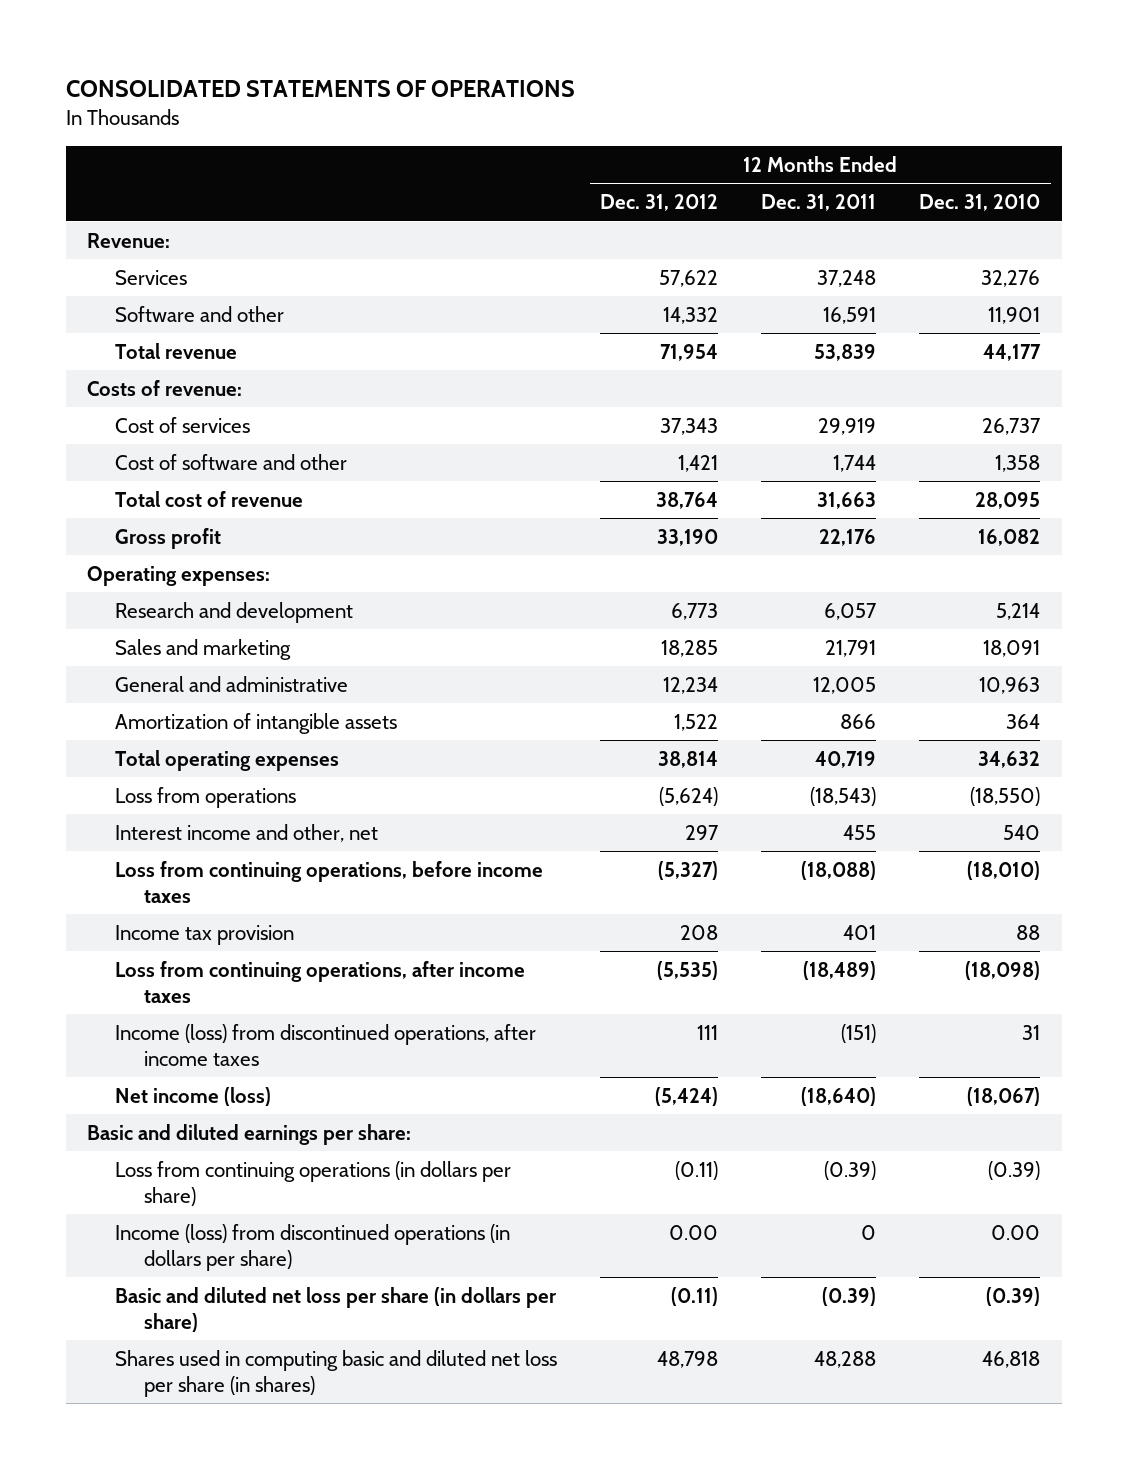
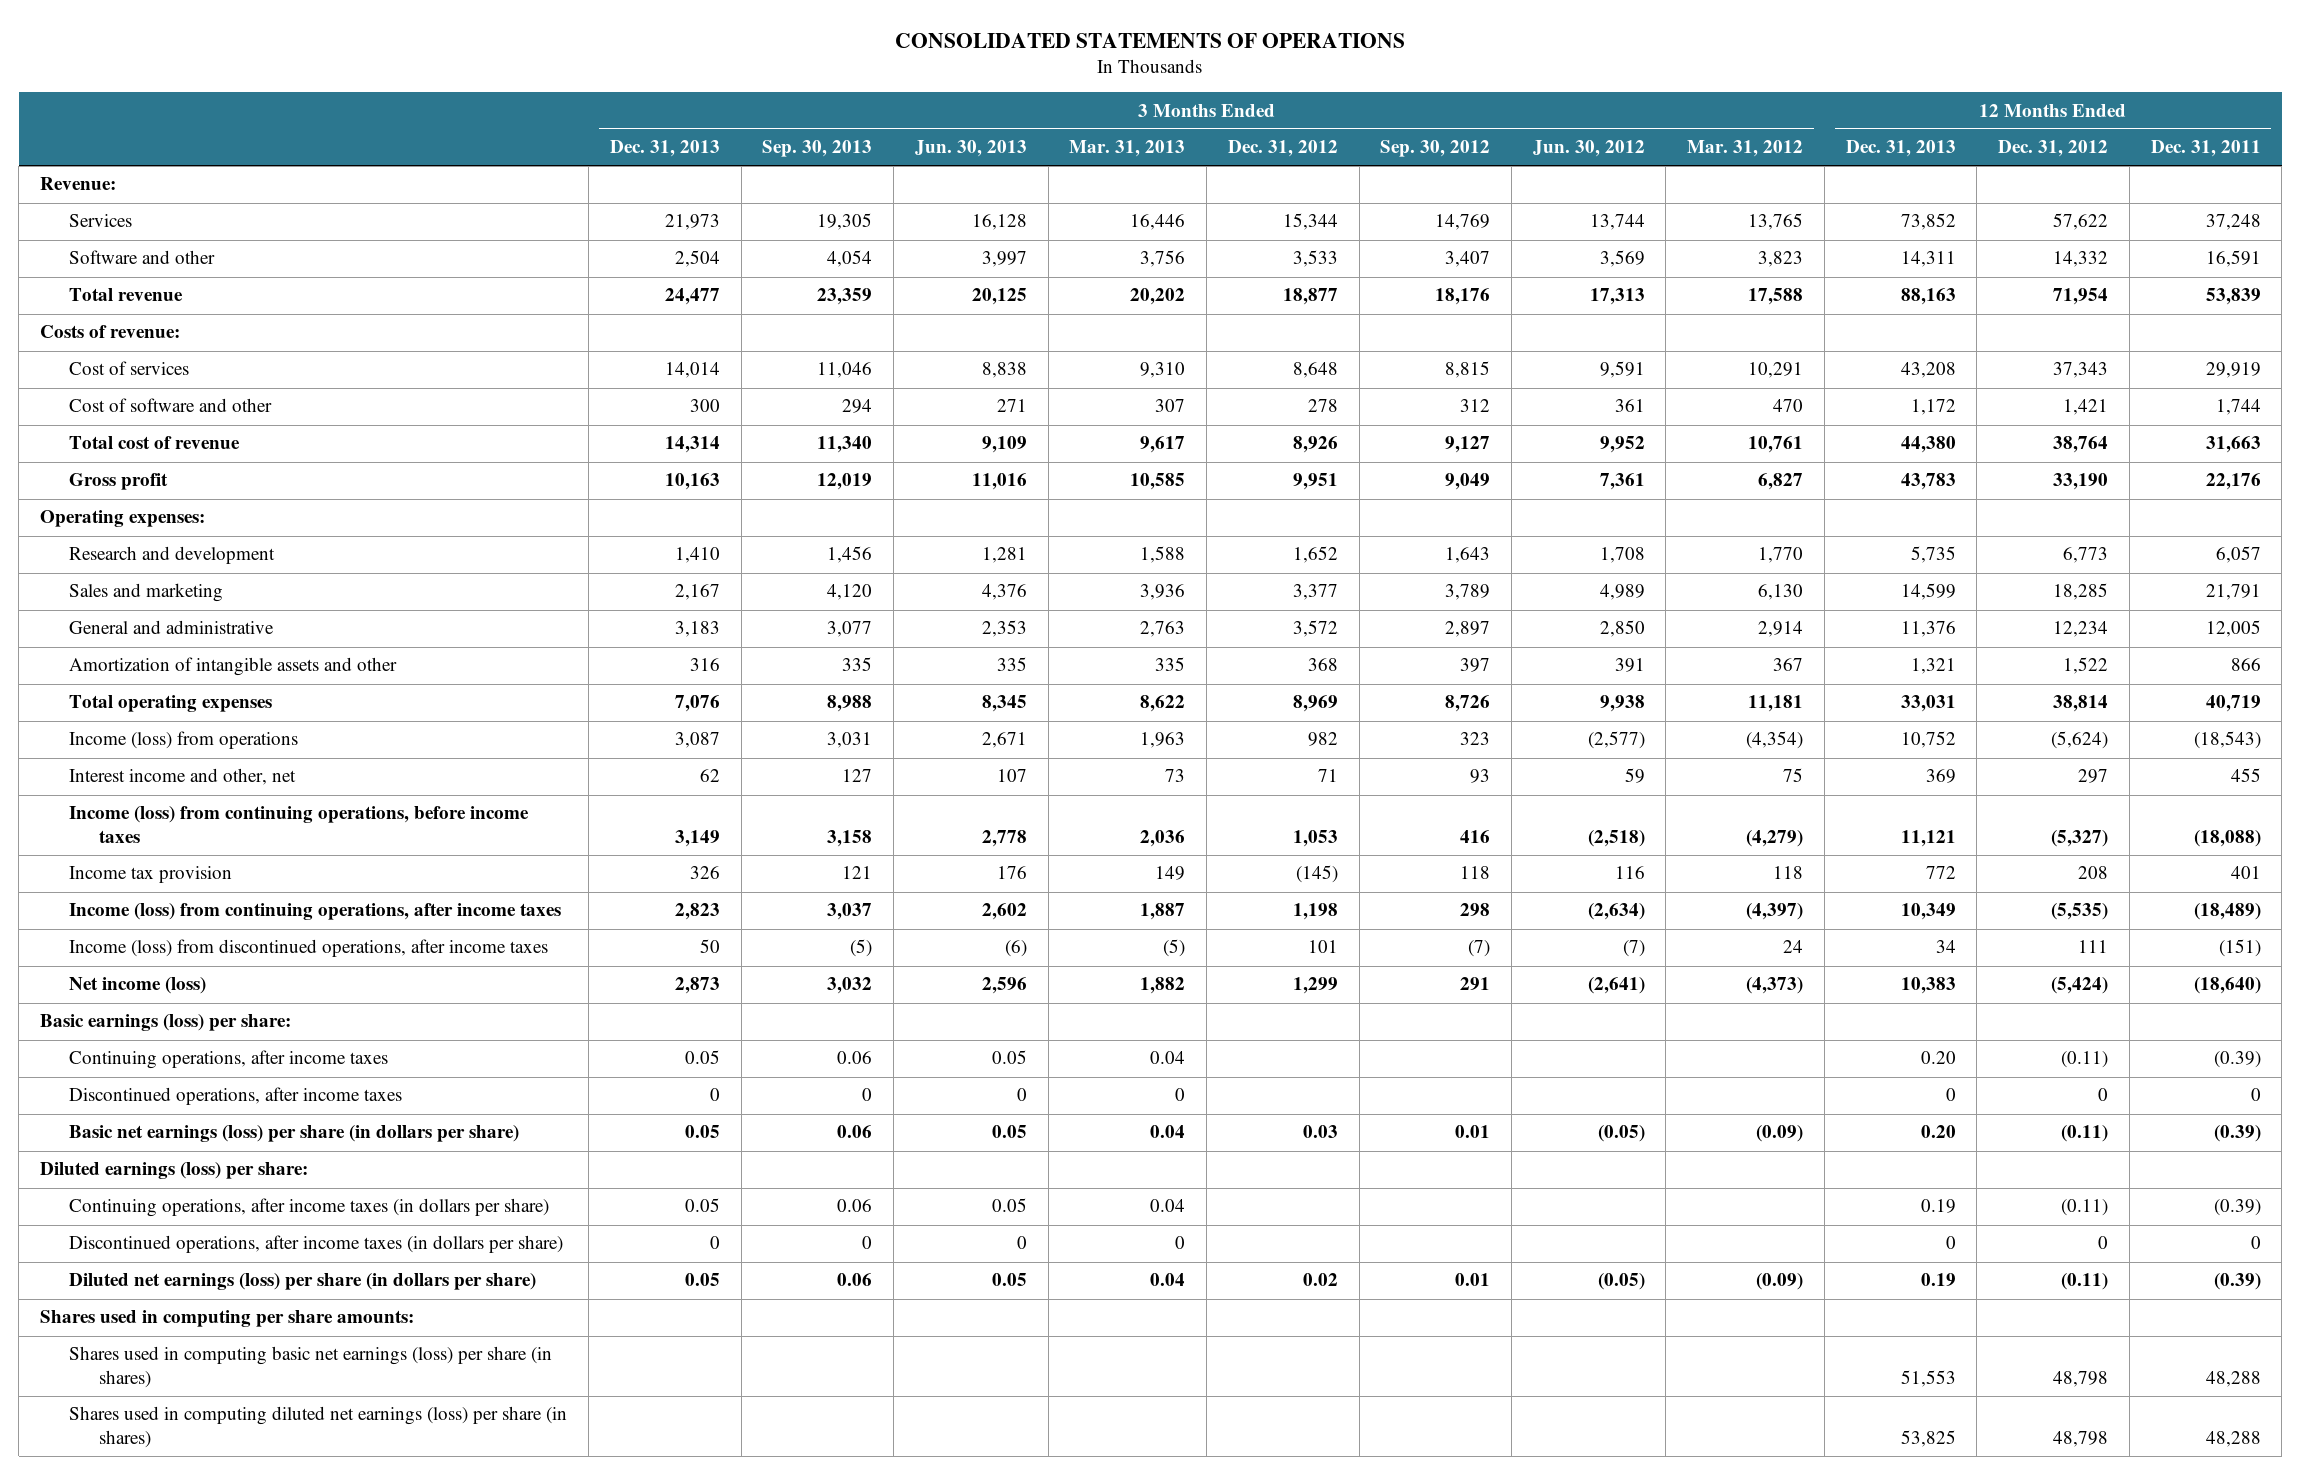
- | 12 Months Ended Dec. 31, 2012 | 12 Months Ended Dec. 31, 2011 | 12 Months Ended Dec. 31, 2010
+ | 3 Months Ended Dec. 31, 2013 | 3 Months Ended Sep. 30, 2013 | 3 Months Ended Jun. 30, 2013 | 3 Months Ended Mar. 31, 2013 | 3 Months Ended Dec. 31, 2012 | 3 Months Ended Sep. 30, 2012 | 3 Months Ended Jun. 30, 2012 | 3 Months Ended Mar. 31, 2012 | 12 Months Ended Dec. 31, 2013 | 12 Months Ended Dec. 31, 2012 | 12 Months Ended Dec. 31, 2011
- Amortization of intangible assets | 1,522 | 866 | 364
+ Amortization of intangible assets and other | 316 | 335 | 335 | 335 | 368 | 397 | 391 | 367 | 1,321 | 1,522 | 866
- Loss from operations | (5,624) | (18,543) | (18,550)
+ Income (loss) from operations | 3,087 | 3,031 | 2,671 | 1,963 | 982 | 323 | (2,577) | (4,354) | 10,752 | (5,624) | (18,543)
- Loss from continuing operations, before income taxes | (5,327) | (18,088) | (18,010)
+ Income (loss) from continuing operations, before income taxes | 3,149 | 3,158 | 2,778 | 2,036 | 1,053 | 416 | (2,518) | (4,279) | 11,121 | (5,327) | (18,088)
- Loss from continuing operations, after income taxes | (5,535) | (18,489) | (18,098)
+ Income (loss) from continuing operations, after income taxes | 2,823 | 3,037 | 2,602 | 1,887 | 1,198 | 298 | (2,634) | (4,397) | 10,349 | (5,535) | (18,489)
- Basic and diluted earnings per share:
- Loss from continuing operations (in dollars per share) | (0.11) | (0.39) | (0.39)
- Income (loss) from discontinued operations (in dollars per share) | 0.00 | 0 | 0.00
- Basic and diluted net loss per share (in dollars per share) | (0.11) | (0.39) | (0.39)
- Shares used in computing basic and diluted net loss per share (in shares) | 48,798 | 48,288 | 46,818
+ Basic earnings (loss) per share:
+ Continuing operations, after income taxes | 0.05 | 0.06 | 0.05 | 0.04 | | | | | 0.20 | (0.11) | (0.39)
+ Discontinued operations, after income taxes | 0 | 0 | 0 | 0 | | | | | 0 | 0 | 0
+ Basic net earnings (loss) per share (in dollars per share) | 0.05 | 0.06 | 0.05 | 0.04 | 0.03 | 0.01 | (0.05) | (0.09) | 0.20 | (0.11) | (0.39)
+ Diluted earnings (loss) per share:
+ Continuing operations, after income taxes (in dollars per share) | 0.05 | 0.06 | 0.05 | 0.04 | | | | | 0.19 | (0.11) | (0.39)
+ Discontinued operations, after income taxes (in dollars per share) | 0 | 0 | 0 | 0 | | | | | 0 | 0 | 0
+ Diluted net earnings (loss) per share (in dollars per share) | 0.05 | 0.06 | 0.05 | 0.04 | 0.02 | 0.01 | (0.05) | (0.09) | 0.19 | (0.11) | (0.39)
+ Shares used in computing per share amounts:
+ Shares used in computing basic net earnings (loss) per share (in shares) | | | | | | | | | 51,553 | 48,798 | 48,288
+ Shares used in computing diluted net earnings (loss) per share (in shares) | | | | | | | | | 53,825 | 48,798 | 48,288

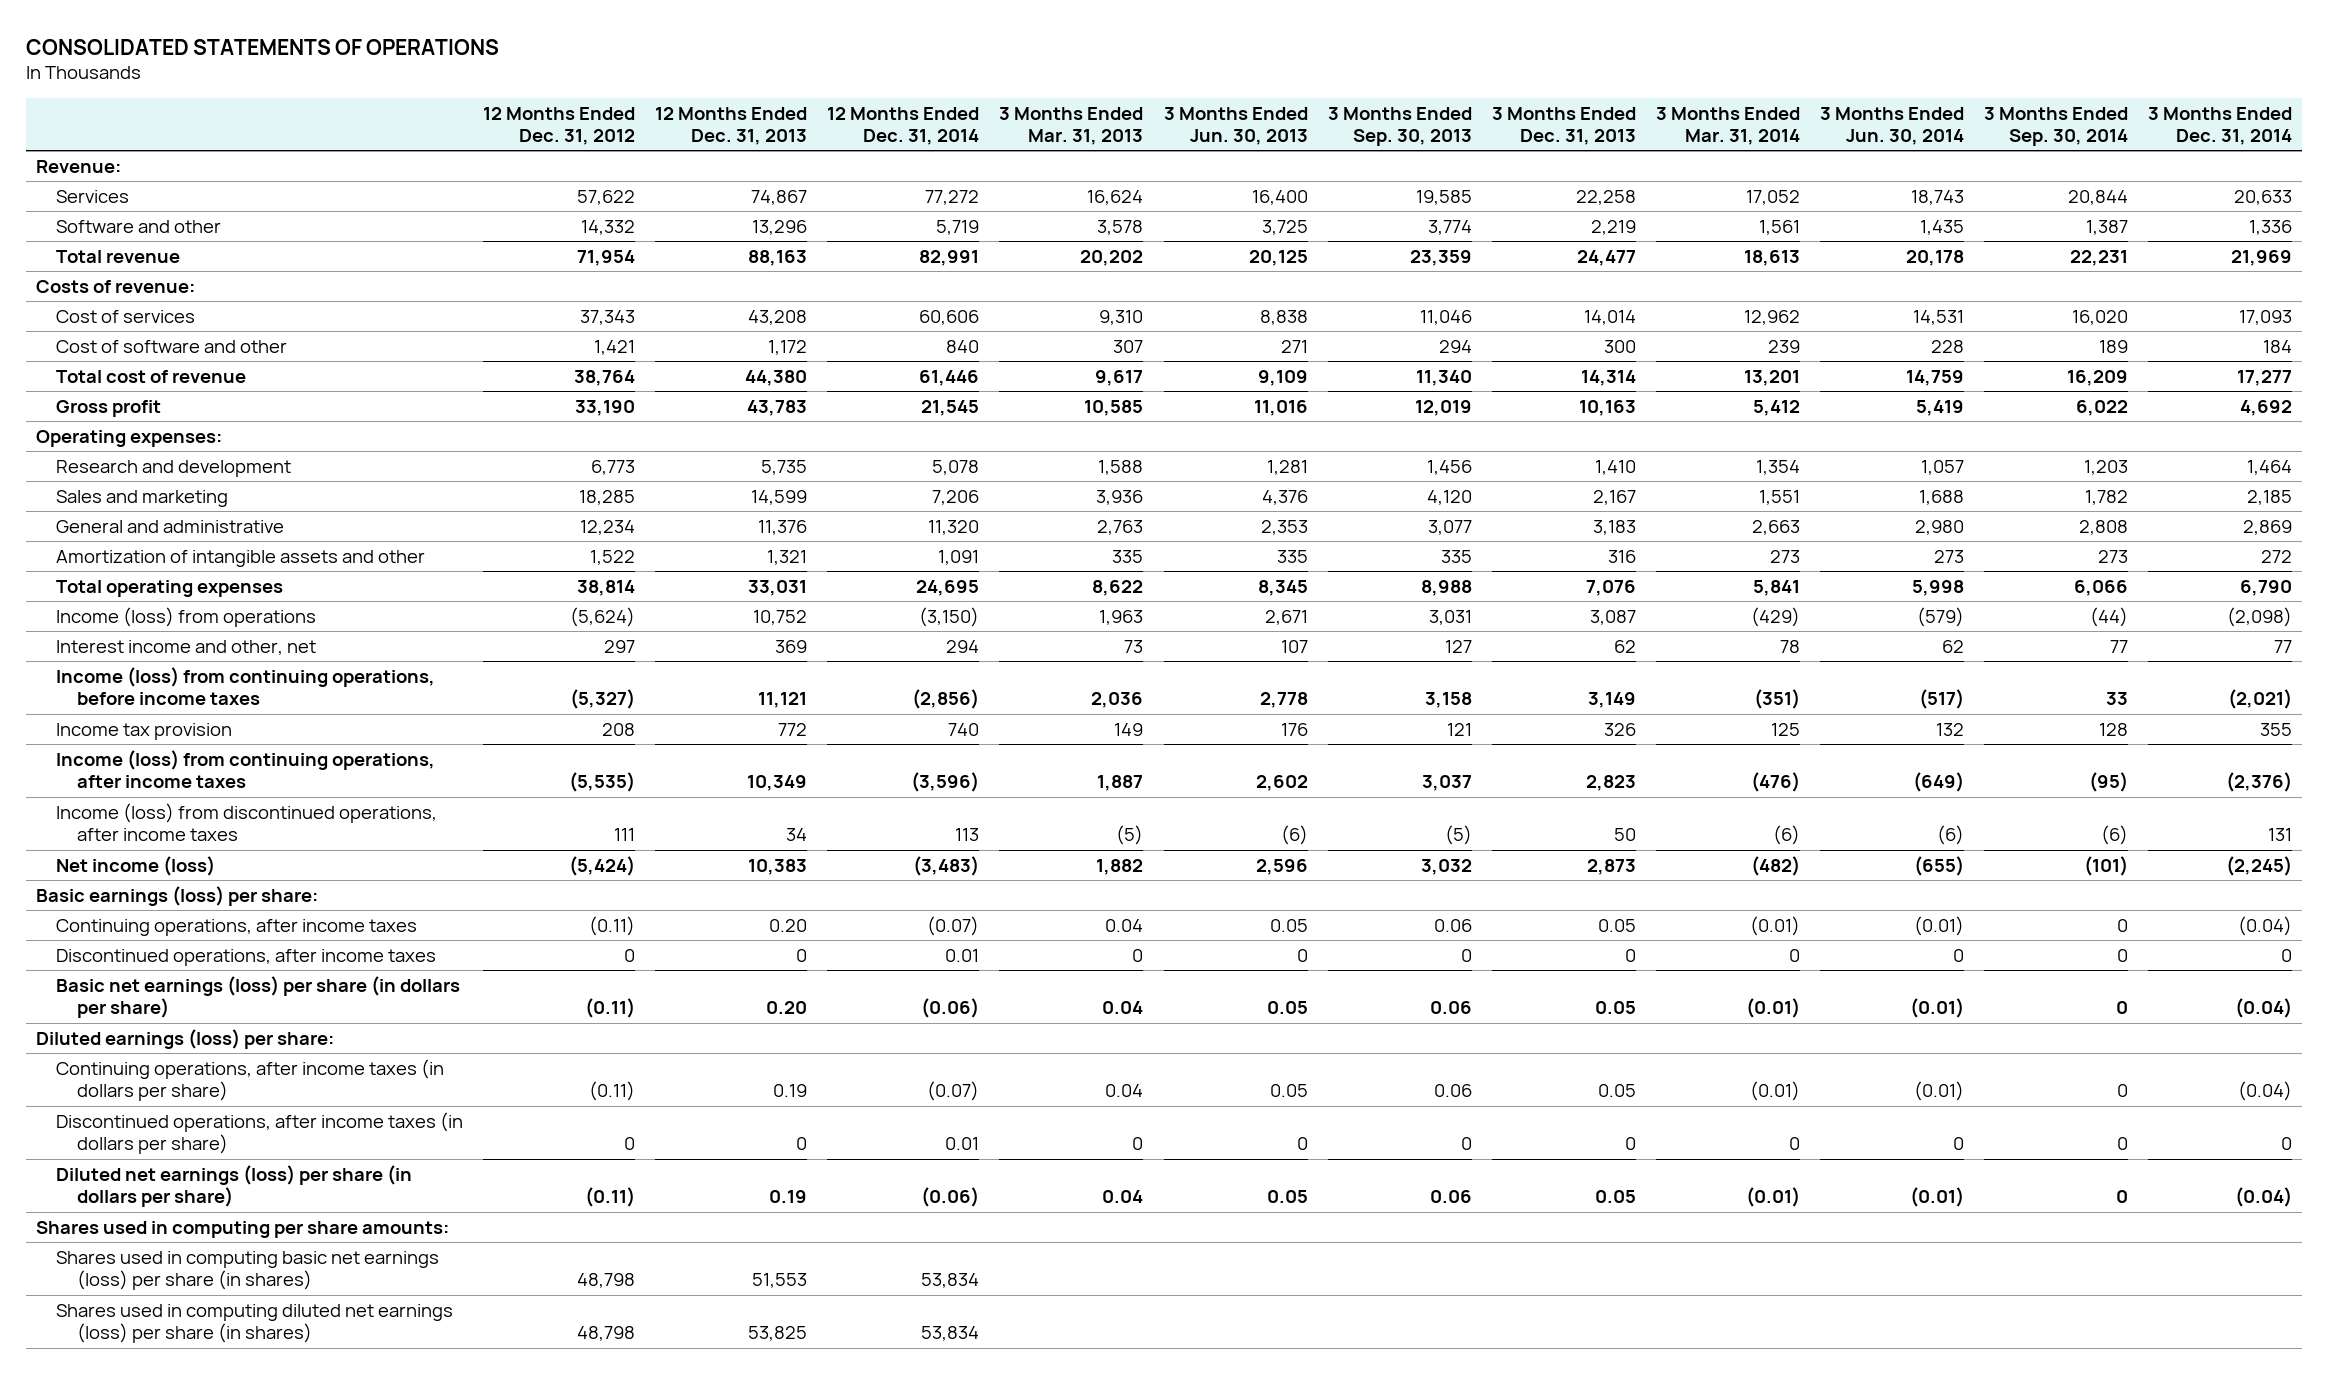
- | 3 Months Ended Dec. 31, 2013 | 3 Months Ended Sep. 30, 2013 | 3 Months Ended Jun. 30, 2013 | 3 Months Ended Mar. 31, 2013 | 3 Months Ended Dec. 31, 2012 | 3 Months Ended Sep. 30, 2012 | 3 Months Ended Jun. 30, 2012 | 3 Months Ended Mar. 31, 2012 | 12 Months Ended Dec. 31, 2013 | 12 Months Ended Dec. 31, 2012 | 12 Months Ended Dec. 31, 2011
+ | 12 Months Ended Dec. 31, 2012 | 12 Months Ended Dec. 31, 2013 | 12 Months Ended Dec. 31, 2014 | 3 Months Ended Mar. 31, 2013 | 3 Months Ended Jun. 30, 2013 | 3 Months Ended Sep. 30, 2013 | 3 Months Ended Dec. 31, 2013 | 3 Months Ended Mar. 31, 2014 | 3 Months Ended Jun. 30, 2014 | 3 Months Ended Sep. 30, 2014 | 3 Months Ended Dec. 31, 2014
- Services | 21,973 | 19,305 | 16,128 | 16,446 | 15,344 | 14,769 | 13,744 | 13,765 | 73,852 | 57,622 | 37,248
- Software and other | 2,504 | 4,054 | 3,997 | 3,756 | 3,533 | 3,407 | 3,569 | 3,823 | 14,311 | 14,332 | 16,591
+ Services | 57,622 | 74,867 | 77,272 | 16,624 | 16,400 | 19,585 | 22,258 | 17,052 | 18,743 | 20,844 | 20,633
+ Software and other | 14,332 | 13,296 | 5,719 | 3,578 | 3,725 | 3,774 | 2,219 | 1,561 | 1,435 | 1,387 | 1,336

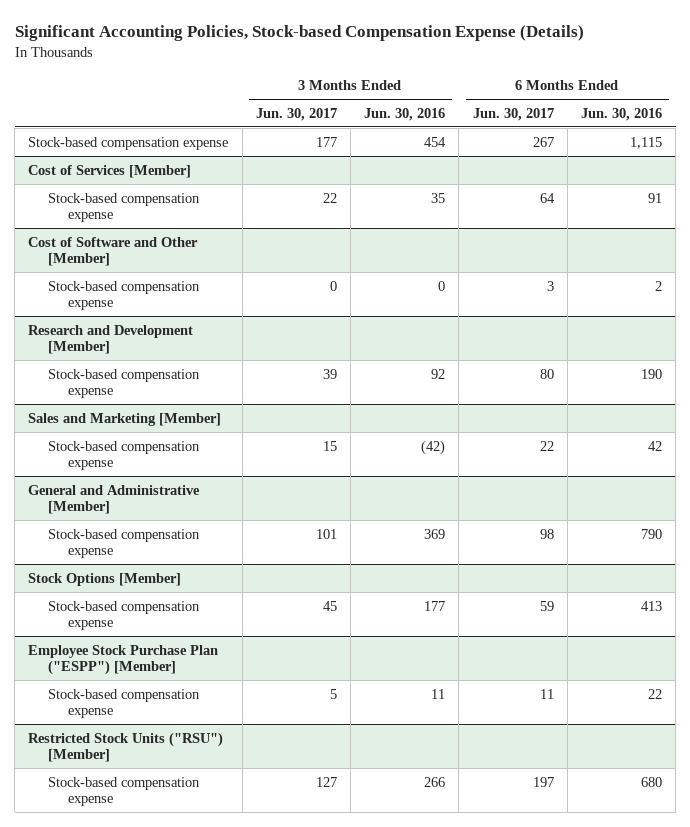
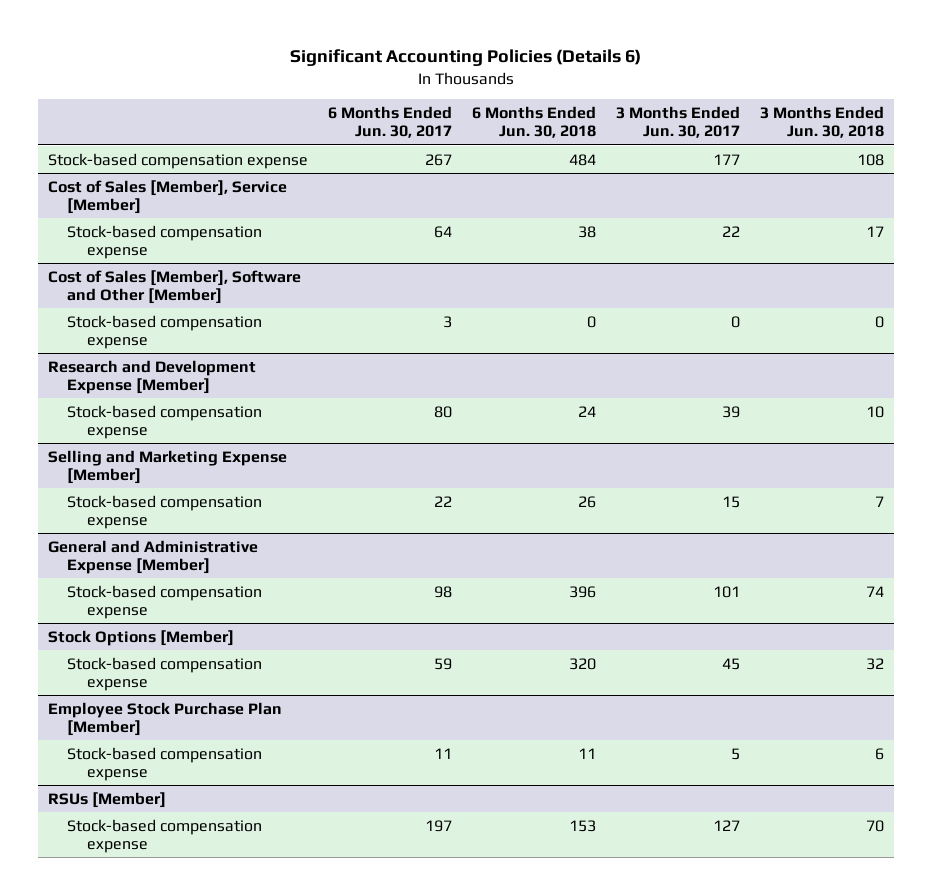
- Significant Accounting Policies, Stock-based Compensation Expense (Details)
+ Significant Accounting Policies (Details 6)
- | 3 Months Ended Jun. 30, 2017 | 3 Months Ended Jun. 30, 2016 | 6 Months Ended Jun. 30, 2017 | 6 Months Ended Jun. 30, 2016
+ | 6 Months Ended Jun. 30, 2017 | 6 Months Ended Jun. 30, 2018 | 3 Months Ended Jun. 30, 2017 | 3 Months Ended Jun. 30, 2018
- Cost of Services [Member]
+ Cost of Sales [Member], Service [Member]
- Cost of Software and Other [Member]
+ Cost of Sales [Member], Software and Other [Member]
- Research and Development [Member]
+ Research and Development Expense [Member]
- Sales and Marketing [Member]
+ Selling and Marketing Expense [Member]
- General and Administrative [Member]
+ General and Administrative Expense [Member]
- Employee Stock Purchase Plan ("ESPP") [Member]
+ Employee Stock Purchase Plan [Member]
- Restricted Stock Units ("RSU") [Member]
+ RSUs [Member]

